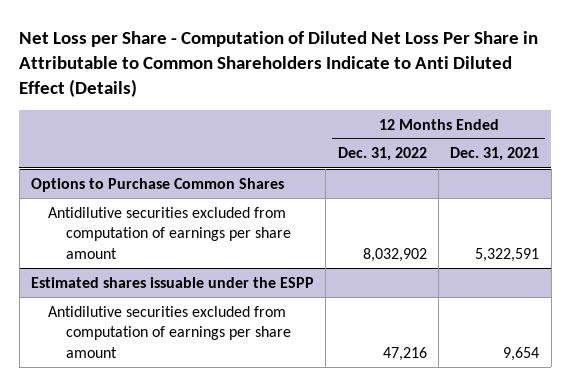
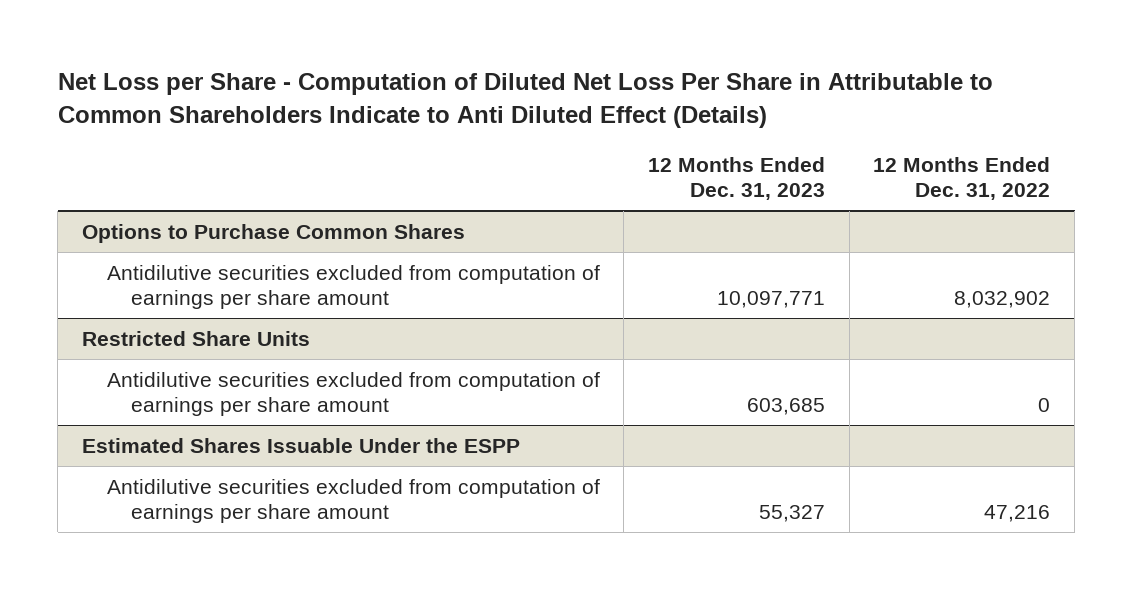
- | 12 Months Ended Dec. 31, 2022 | 12 Months Ended Dec. 31, 2021
+ | 12 Months Ended Dec. 31, 2023 | 12 Months Ended Dec. 31, 2022
- Estimated shares issuable under the ESPP
+ Restricted Share Units
+ Antidilutive securities excluded from computation of earnings per share amount | 603,685 | 0
+ Estimated Shares Issuable Under the ESPP

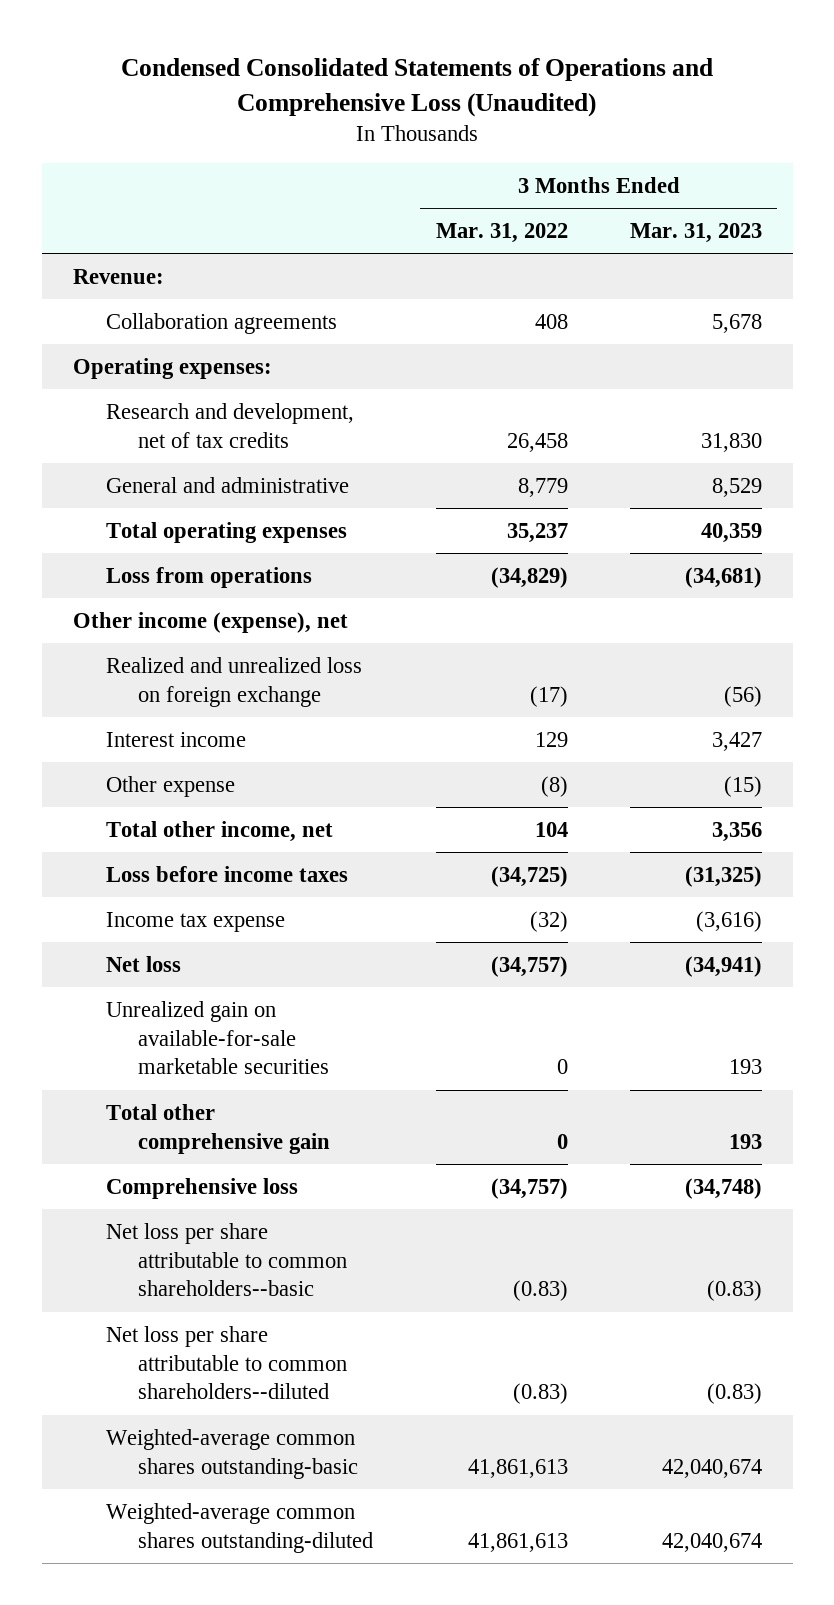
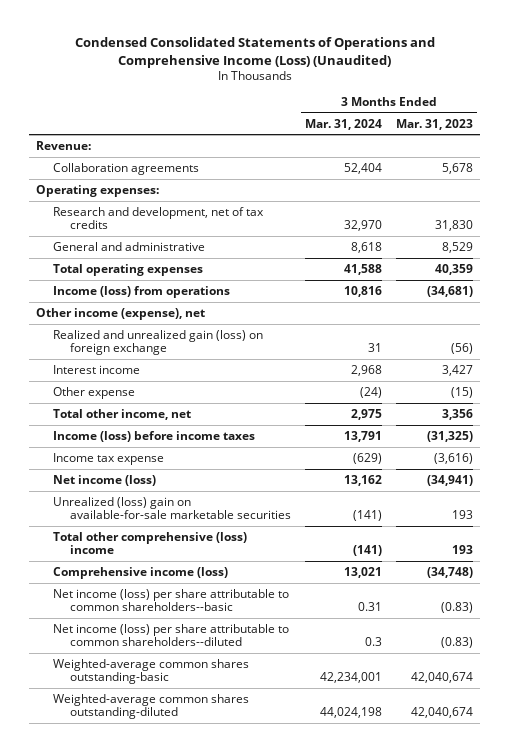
- Condensed Consolidated Statements of Operations and Comprehensive Loss (Unaudited)
+ Condensed Consolidated Statements of Operations and Comprehensive Income (Loss) (Unaudited)
- | 3 Months Ended Mar. 31, 2022 | 3 Months Ended Mar. 31, 2023
+ | 3 Months Ended Mar. 31, 2024 | 3 Months Ended Mar. 31, 2023
- Loss from operations | (34,829) | (34,681)
+ Income (loss) from operations | 10,816 | (34,681)
- Realized and unrealized loss on foreign exchange | (17) | (56)
+ Realized and unrealized gain (loss) on foreign exchange | 31 | (56)
- Loss before income taxes | (34,725) | (31,325)
+ Income (loss) before income taxes | 13,791 | (31,325)
- Net loss | (34,757) | (34,941)
- Unrealized gain on available-for-sale marketable securities | 0 | 193
- Total other comprehensive gain | 0 | 193
- Comprehensive loss | (34,757) | (34,748)
- Net loss per share attributable to common shareholders--basic | (0.83) | (0.83)
- Net loss per share attributable to common shareholders--diluted | (0.83) | (0.83)
+ Net income (loss) | 13,162 | (34,941)
+ Unrealized (loss) gain on available-for-sale marketable securities | (141) | 193
+ Total other comprehensive (loss) income | (141) | 193
+ Comprehensive income (loss) | 13,021 | (34,748)
+ Net income (loss) per share attributable to common shareholders--basic | 0.31 | (0.83)
+ Net income (loss) per share attributable to common shareholders--diluted | 0.3 | (0.83)

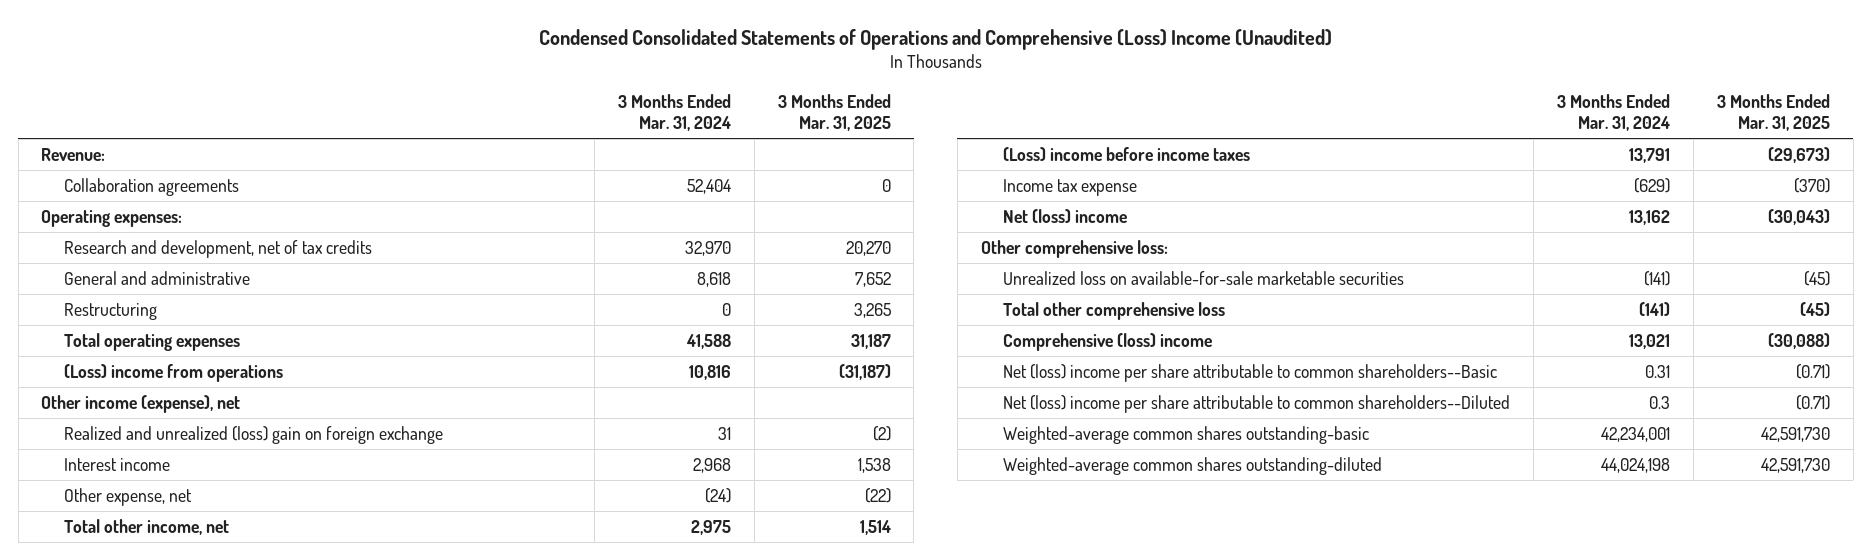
- Condensed Consolidated Statements of Operations and Comprehensive Income (Loss) (Unaudited)
+ Condensed Consolidated Statements of Operations and Comprehensive (Loss) Income (Unaudited)
- | 3 Months Ended Mar. 31, 2024 | 3 Months Ended Mar. 31, 2023
+ | 3 Months Ended Mar. 31, 2024 | 3 Months Ended Mar. 31, 2025
+ Restructuring | 0 | 3,265
- Income (loss) from operations | 10,816 | (34,681)
+ (Loss) income from operations | 10,816 | (31,187)
- Realized and unrealized gain (loss) on foreign exchange | 31 | (56)
+ Realized and unrealized (loss) gain on foreign exchange | 31 | (2)
- Other expense | (24) | (15)
+ Other expense, net | (24) | (22)
- Income (loss) before income taxes | 13,791 | (31,325)
+ (Loss) income before income taxes | 13,791 | (29,673)
- Net income (loss) | 13,162 | (34,941)
- Unrealized (loss) gain on available-for-sale marketable securities | (141) | 193
- Total other comprehensive (loss) income | (141) | 193
- Comprehensive income (loss) | 13,021 | (34,748)
- Net income (loss) per share attributable to common shareholders--basic | 0.31 | (0.83)
- Net income (loss) per share attributable to common shareholders--diluted | 0.3 | (0.83)
+ Net (loss) income | 13,162 | (30,043)
+ Other comprehensive loss:
+ Unrealized loss on available-for-sale marketable securities | (141) | (45)
+ Total other comprehensive loss | (141) | (45)
+ Comprehensive (loss) income | 13,021 | (30,088)
+ Net (loss) income per share attributable to common shareholders--Basic | 0.31 | (0.71)
+ Net (loss) income per share attributable to common shareholders--Diluted | 0.3 | (0.71)

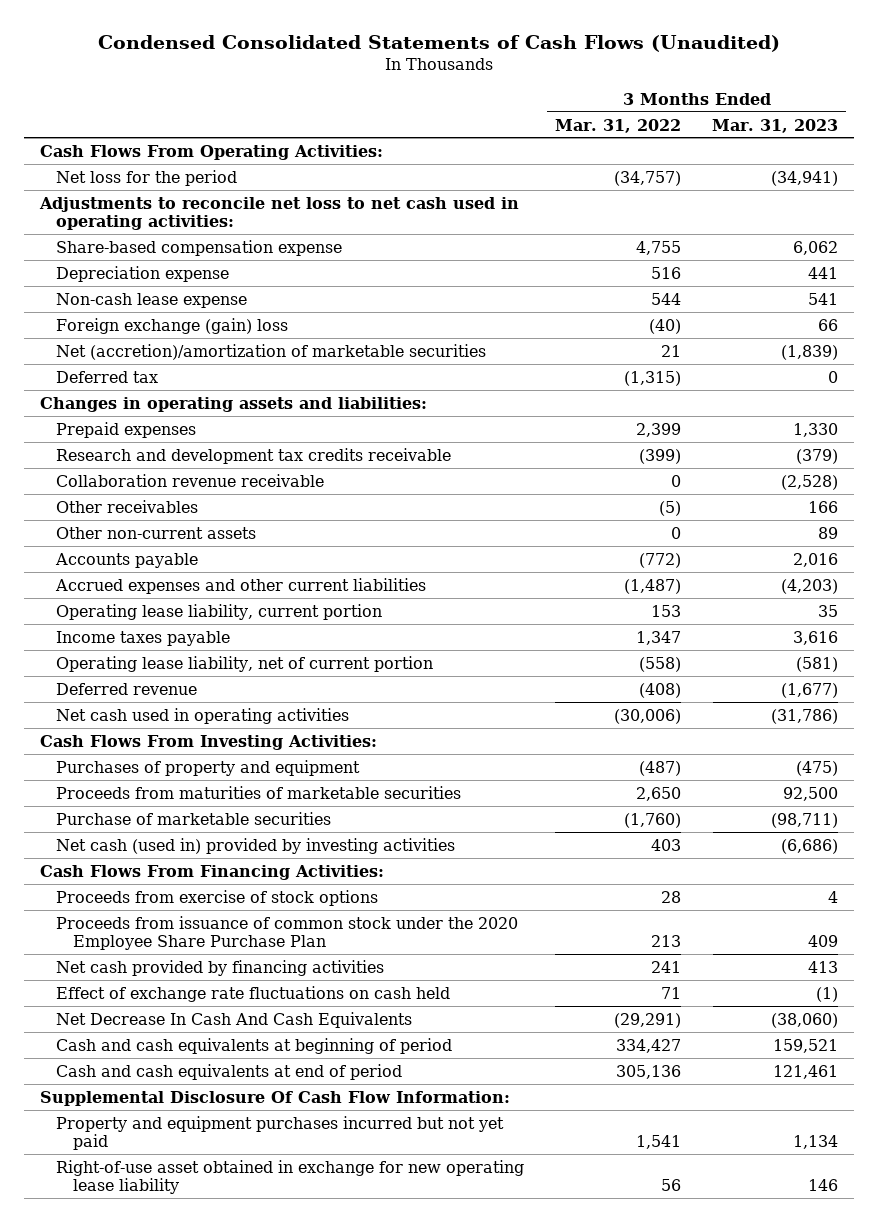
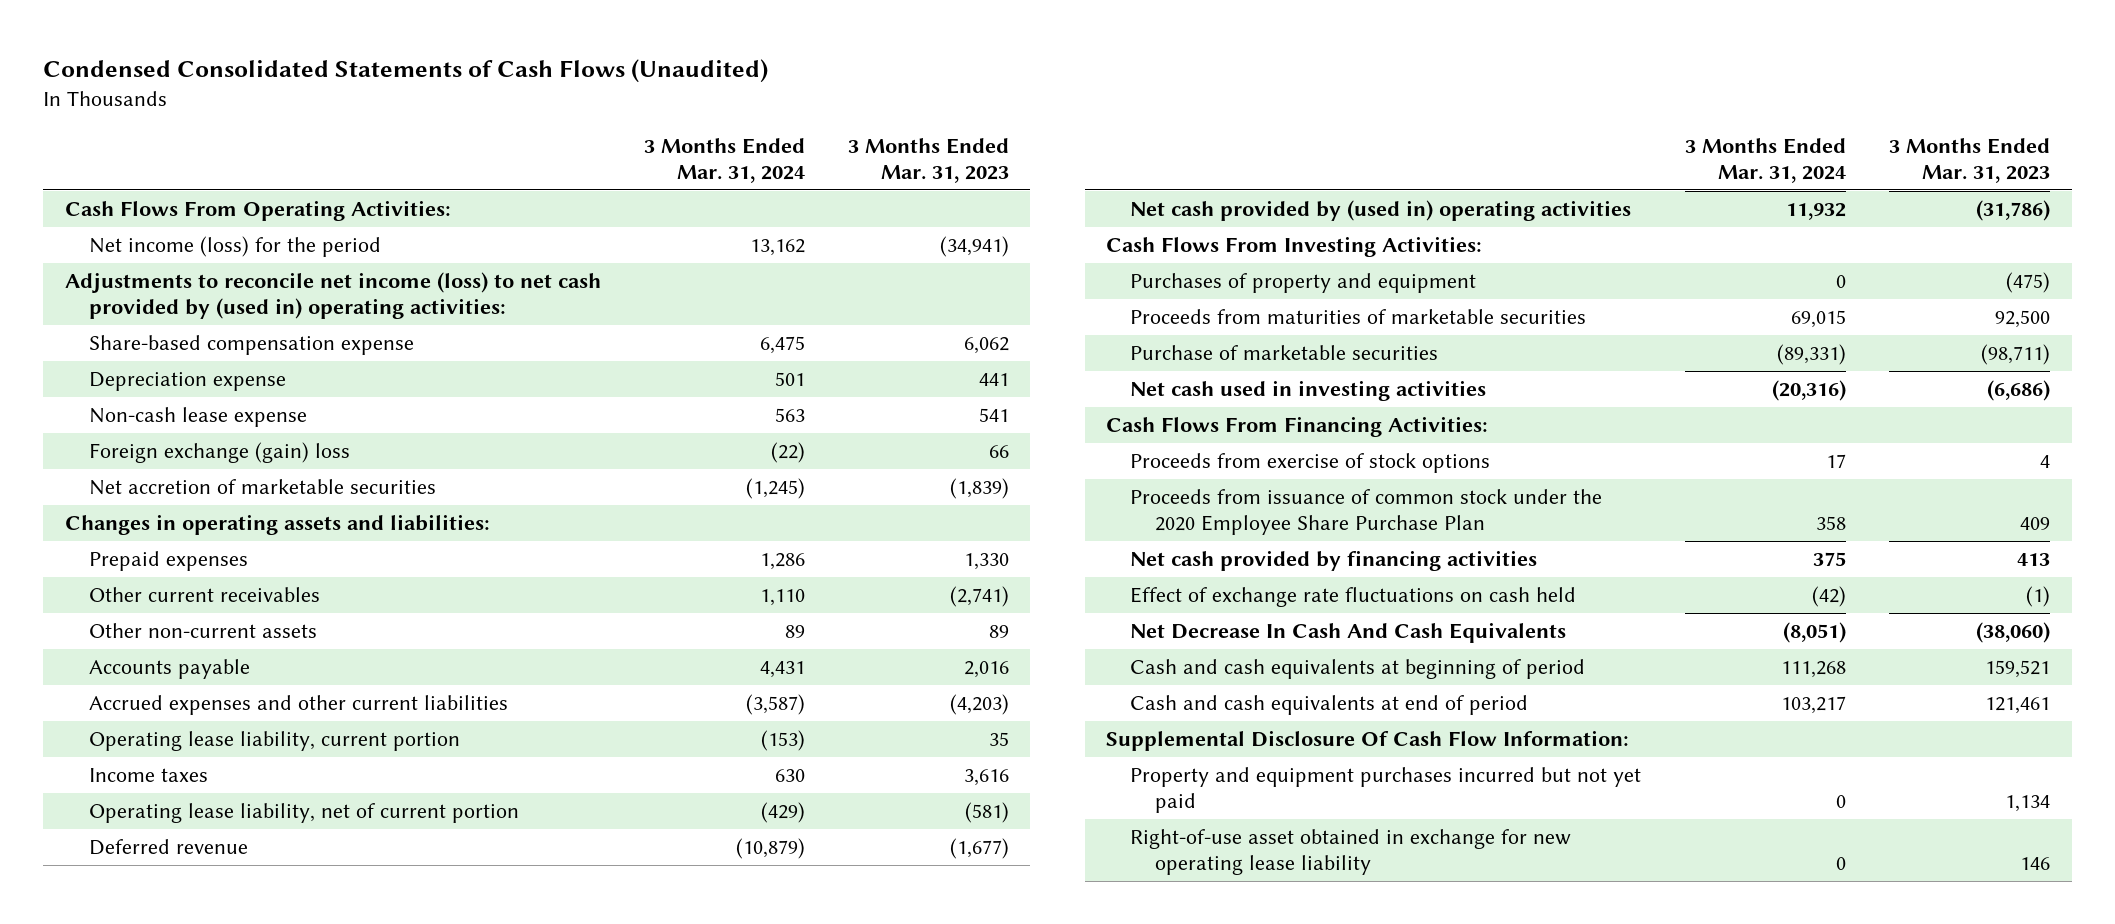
- | 3 Months Ended Mar. 31, 2022 | 3 Months Ended Mar. 31, 2023
+ | 3 Months Ended Mar. 31, 2024 | 3 Months Ended Mar. 31, 2023
- Net loss for the period | (34,757) | (34,941)
- Adjustments to reconcile net loss to net cash used in operating activities:
+ Net income (loss) for the period | 13,162 | (34,941)
+ Adjustments to reconcile net income (loss) to net cash provided by (used in) operating activities:
- Net (accretion)/amortization of marketable securities | 21 | (1,839)
- Deferred tax | (1,315) | 0
+ Net accretion of marketable securities | (1,245) | (1,839)
- Research and development tax credits receivable | (399) | (379)
- Collaboration revenue receivable | 0 | (2,528)
- Other receivables | (5) | 166
+ Other current receivables | 1,110 | (2,741)
- Income taxes payable | 1,347 | 3,616
+ Income taxes | 630 | 3,616
- Net cash used in operating activities | (30,006) | (31,786)
+ Net cash provided by (used in) operating activities | 11,932 | (31,786)
- Net cash (used in) provided by investing activities | 403 | (6,686)
+ Net cash used in investing activities | (20,316) | (6,686)

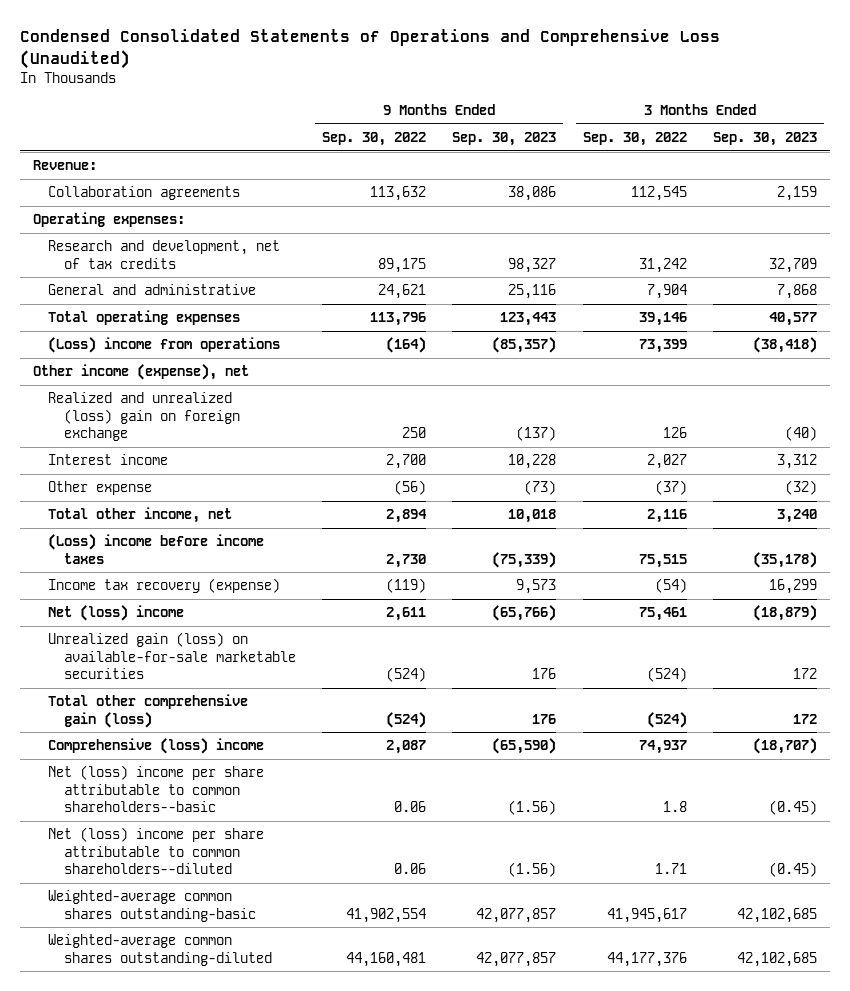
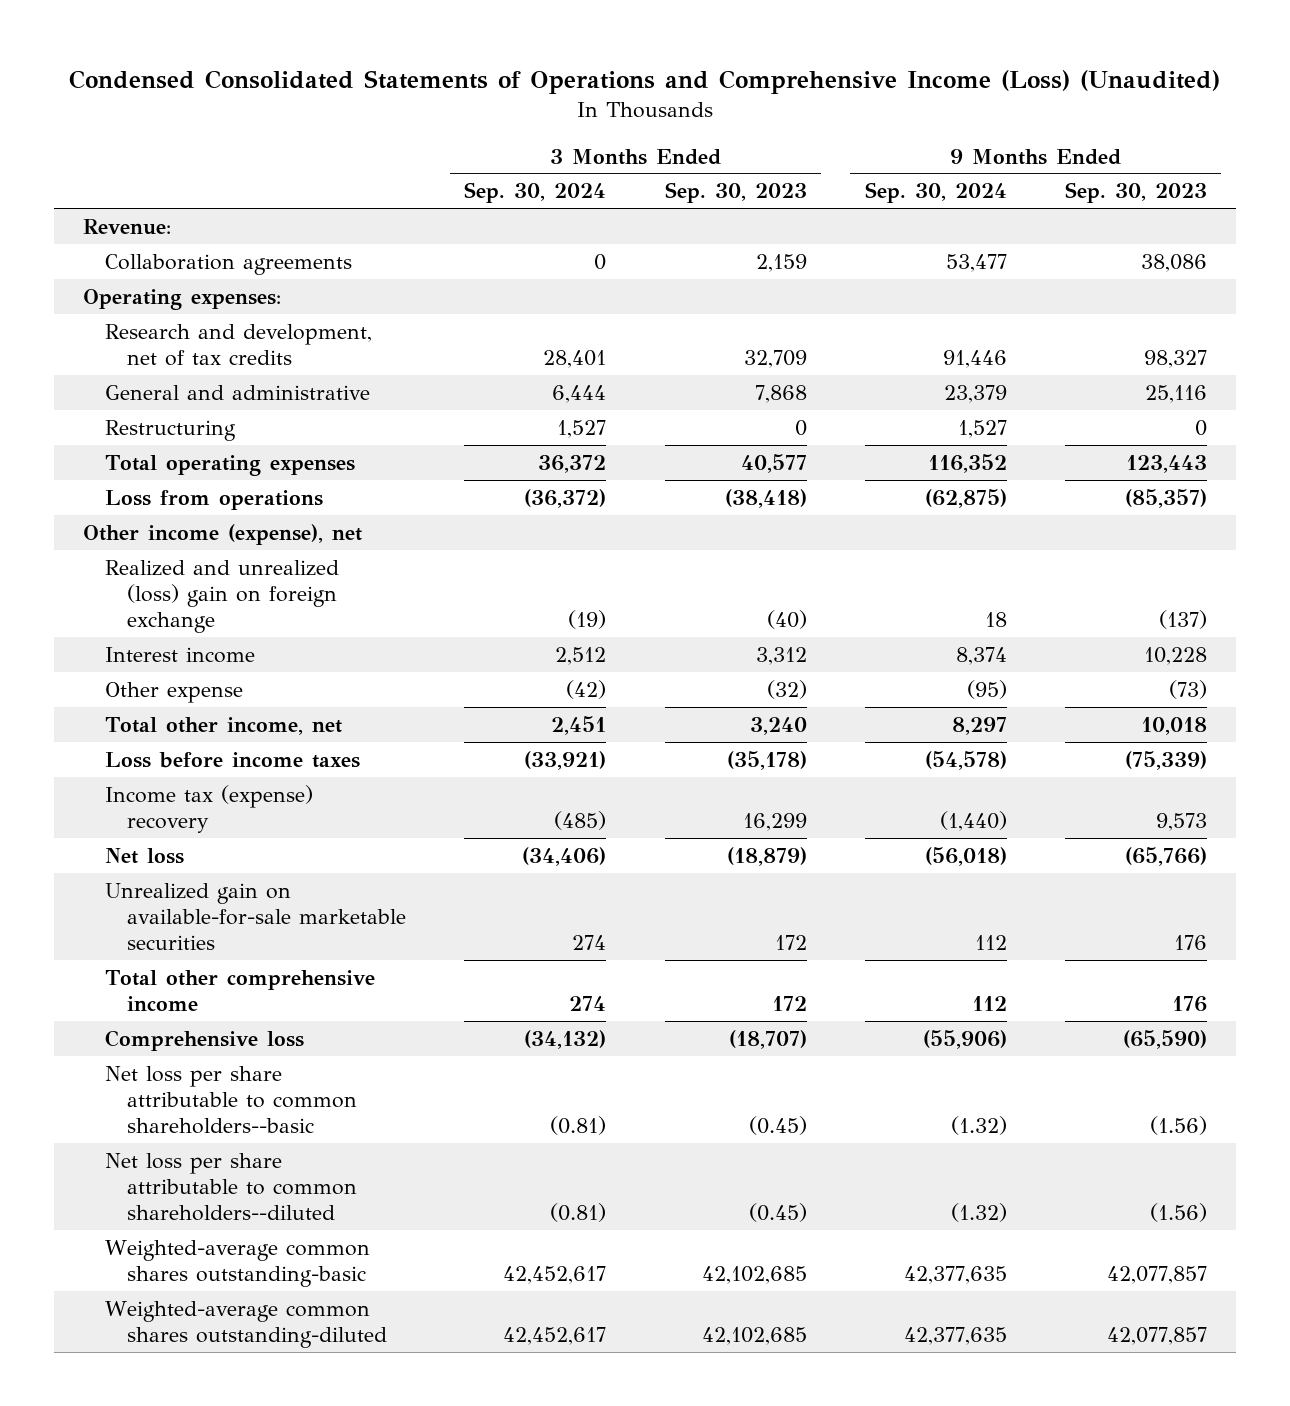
- Condensed Consolidated Statements of Operations and Comprehensive Loss (Unaudited)
+ Condensed Consolidated Statements of Operations and Comprehensive Income (Loss) (Unaudited)
- | 9 Months Ended Sep. 30, 2022 | 9 Months Ended Sep. 30, 2023 | 3 Months Ended Sep. 30, 2022 | 3 Months Ended Sep. 30, 2023
+ | 3 Months Ended Sep. 30, 2024 | 3 Months Ended Sep. 30, 2023 | 9 Months Ended Sep. 30, 2024 | 9 Months Ended Sep. 30, 2023
+ Restructuring | 1,527 | 0 | 1,527 | 0
- (Loss) income from operations | (164) | (85,357) | 73,399 | (38,418)
+ Loss from operations | (36,372) | (38,418) | (62,875) | (85,357)
- (Loss) income before income taxes | 2,730 | (75,339) | 75,515 | (35,178)
- Income tax recovery (expense) | (119) | 9,573 | (54) | 16,299
- Net (loss) income | 2,611 | (65,766) | 75,461 | (18,879)
- Unrealized gain (loss) on available-for-sale marketable securities | (524) | 176 | (524) | 172
- Total other comprehensive gain (loss) | (524) | 176 | (524) | 172
- Comprehensive (loss) income | 2,087 | (65,590) | 74,937 | (18,707)
- Net (loss) income per share attributable to common shareholders--basic | 0.06 | (1.56) | 1.8 | (0.45)
- Net (loss) income per share attributable to common shareholders--diluted | 0.06 | (1.56) | 1.71 | (0.45)
+ Loss before income taxes | (33,921) | (35,178) | (54,578) | (75,339)
+ Income tax (expense) recovery | (485) | 16,299 | (1,440) | 9,573
+ Net loss | (34,406) | (18,879) | (56,018) | (65,766)
+ Unrealized gain on available-for-sale marketable securities | 274 | 172 | 112 | 176
+ Total other comprehensive income | 274 | 172 | 112 | 176
+ Comprehensive loss | (34,132) | (18,707) | (55,906) | (65,590)
+ Net loss per share attributable to common shareholders--basic | (0.81) | (0.45) | (1.32) | (1.56)
+ Net loss per share attributable to common shareholders--diluted | (0.81) | (0.45) | (1.32) | (1.56)

